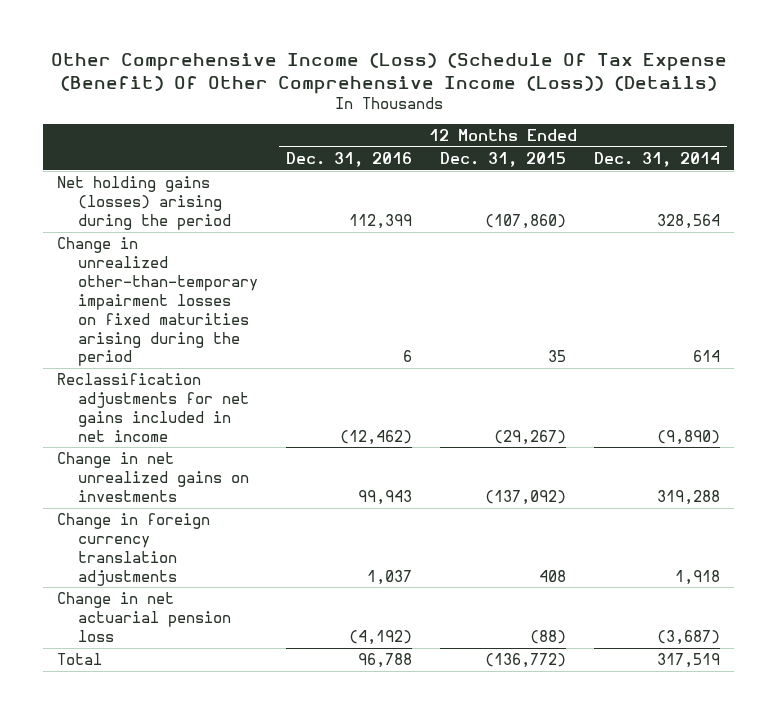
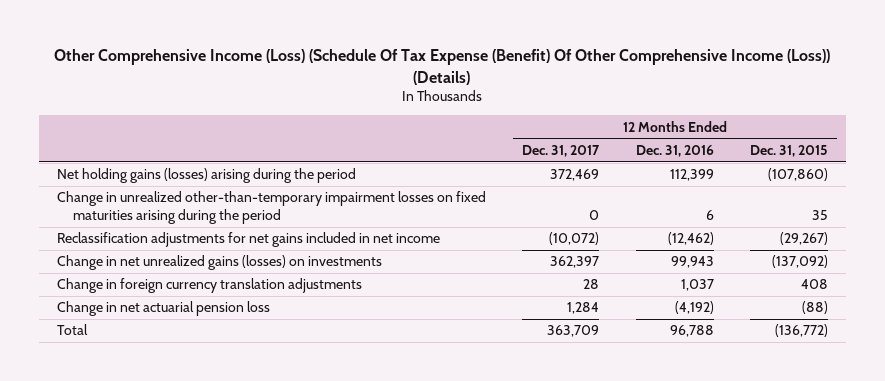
- | 12 Months Ended Dec. 31, 2016 | 12 Months Ended Dec. 31, 2015 | 12 Months Ended Dec. 31, 2014
+ | 12 Months Ended Dec. 31, 2017 | 12 Months Ended Dec. 31, 2016 | 12 Months Ended Dec. 31, 2015
- Change in net unrealized gains on investments | 99,943 | (137,092) | 319,288
+ Change in net unrealized gains (losses) on investments | 362,397 | 99,943 | (137,092)

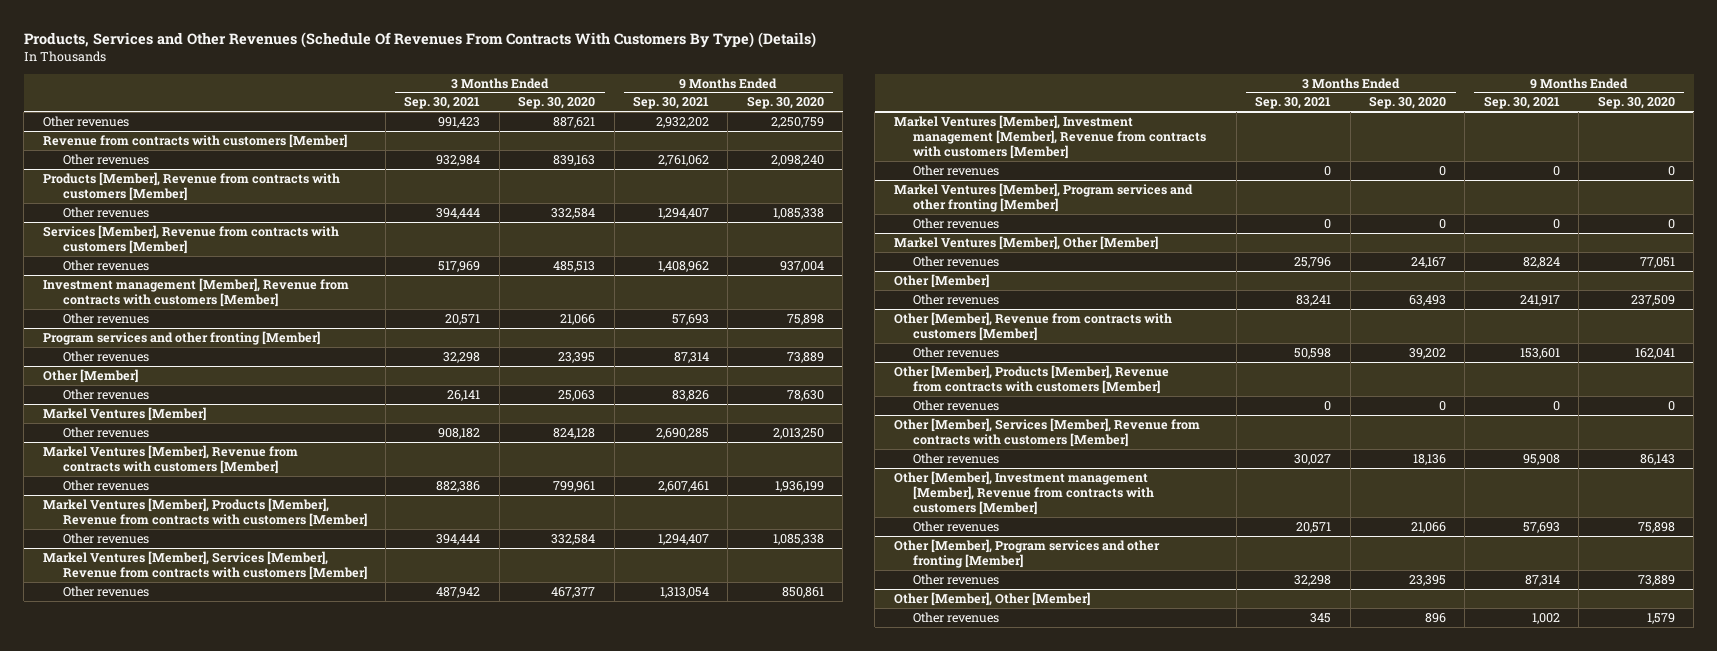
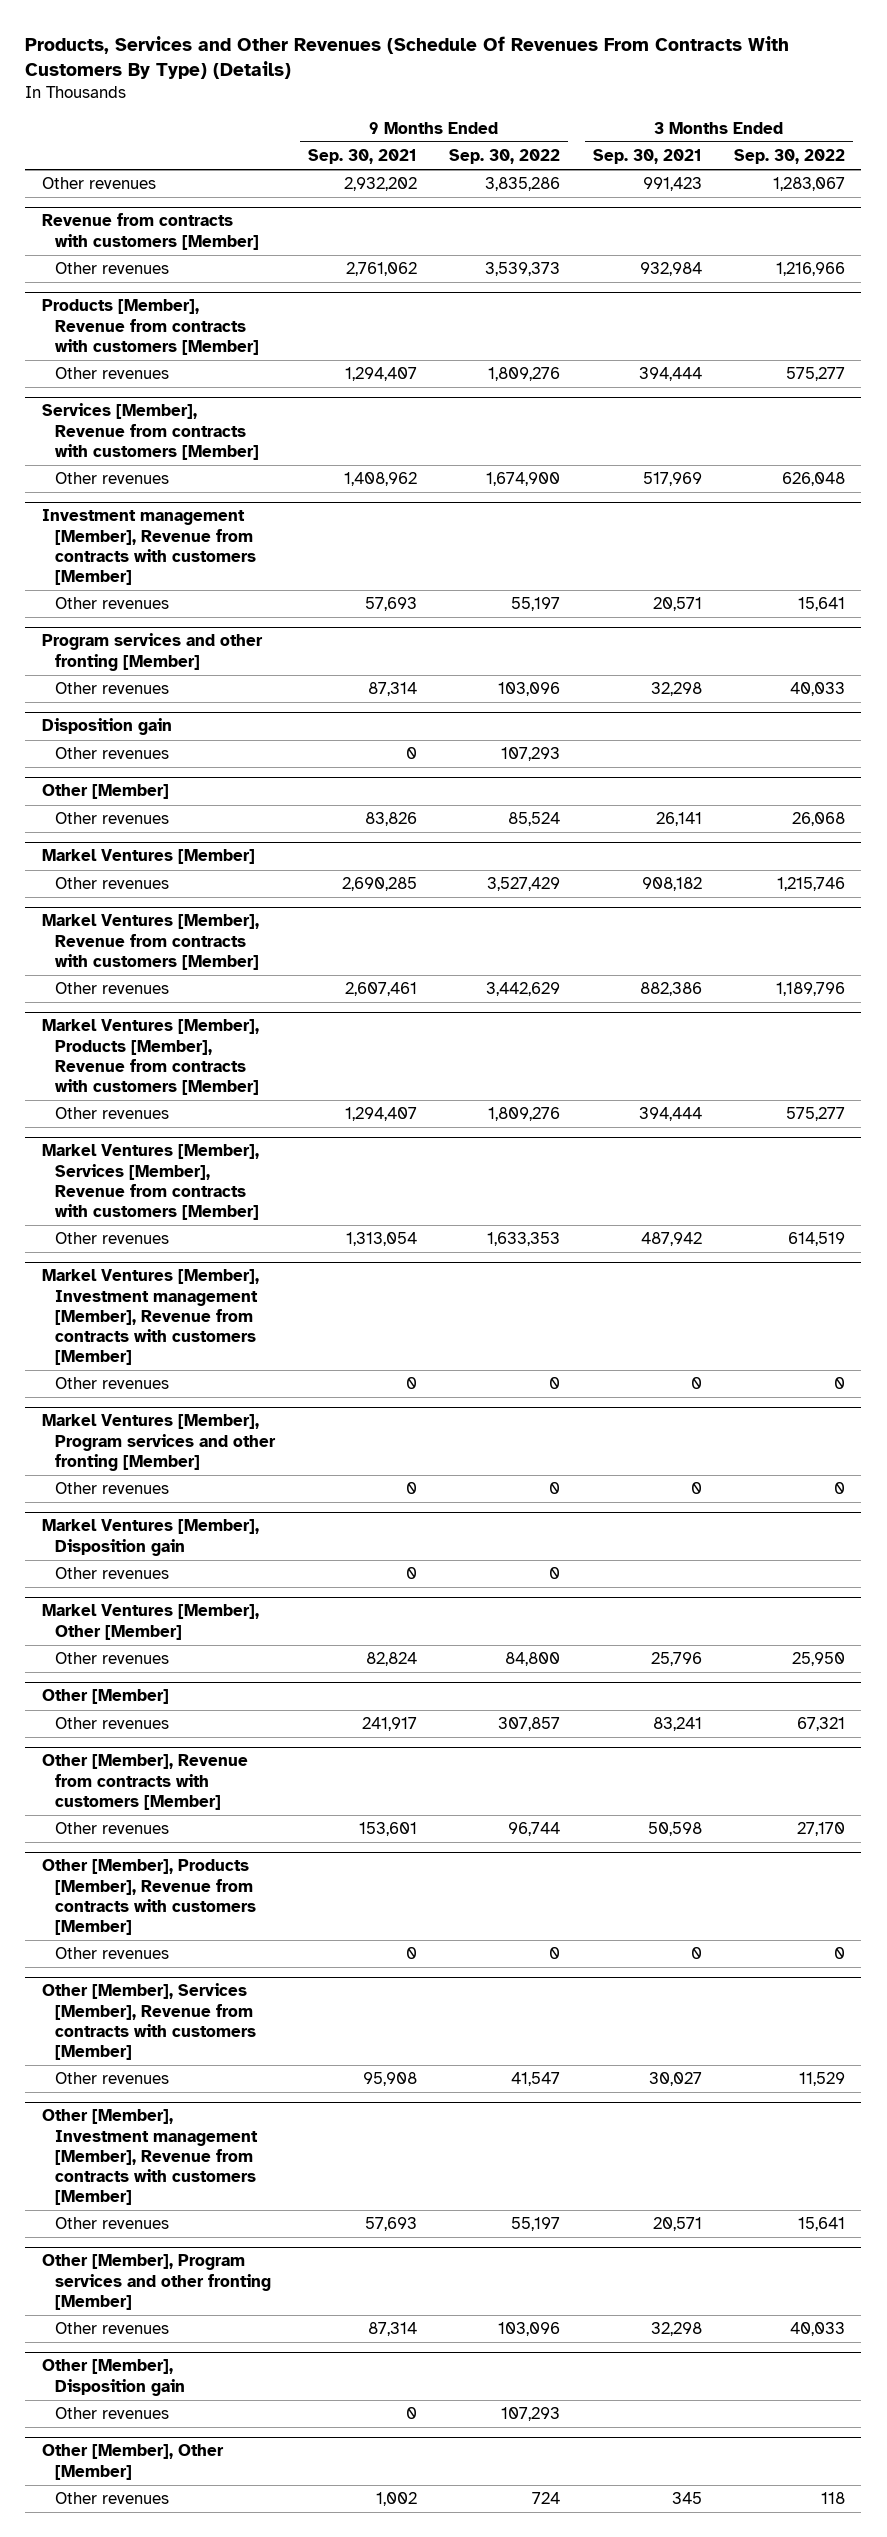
- | 3 Months Ended Sep. 30, 2021 | 3 Months Ended Sep. 30, 2020 | 9 Months Ended Sep. 30, 2021 | 9 Months Ended Sep. 30, 2020
+ | 9 Months Ended Sep. 30, 2021 | 9 Months Ended Sep. 30, 2022 | 3 Months Ended Sep. 30, 2021 | 3 Months Ended Sep. 30, 2022
+ Disposition gain
+ Other revenues | 0 | 107,293 | |
+ Markel Ventures [Member], Disposition gain
+ Other revenues | 0 | 0 | |
+ Other [Member], Disposition gain
+ Other revenues | 0 | 107,293 | |

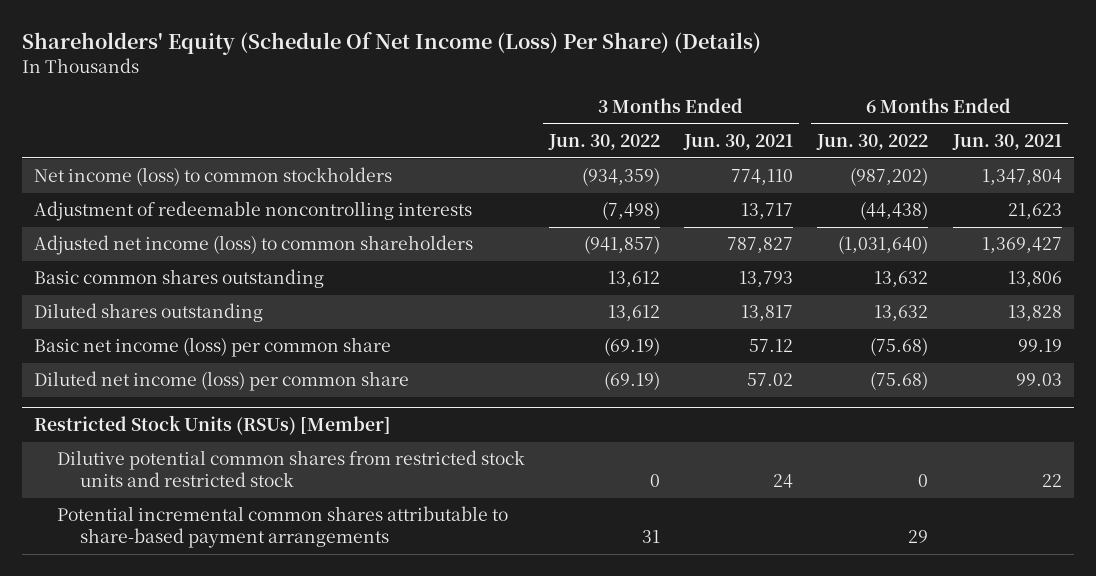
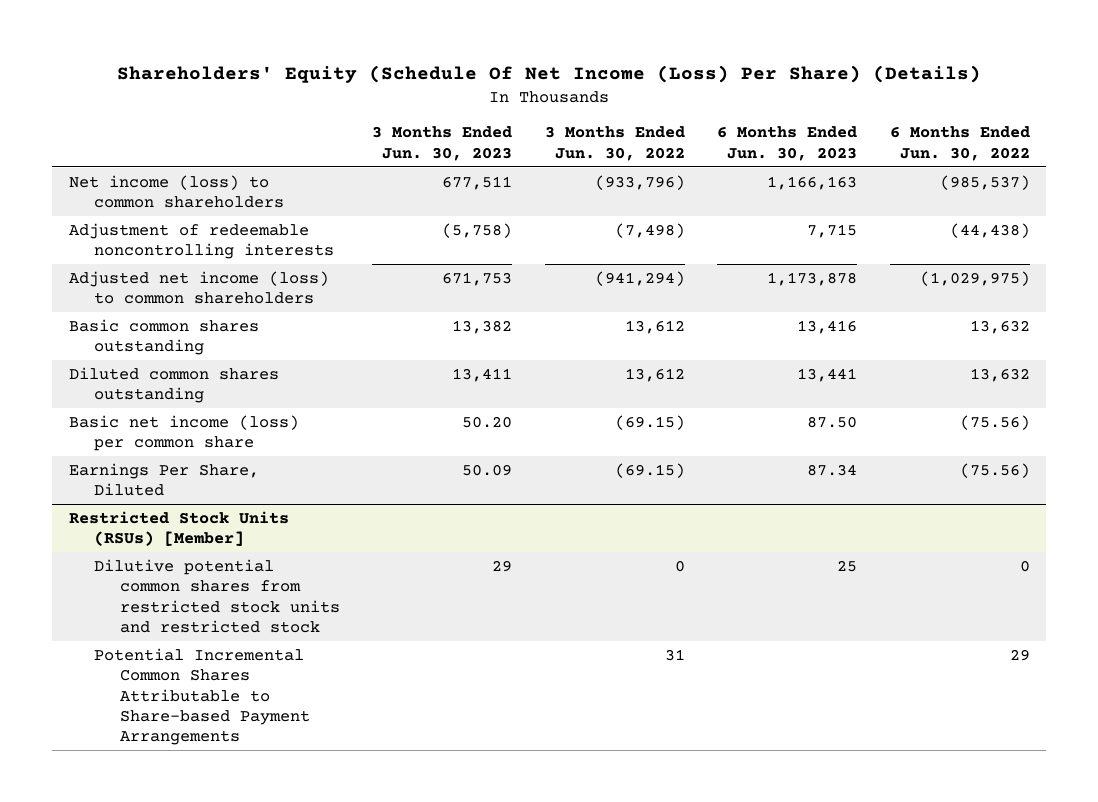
- | 3 Months Ended Jun. 30, 2022 | 3 Months Ended Jun. 30, 2021 | 6 Months Ended Jun. 30, 2022 | 6 Months Ended Jun. 30, 2021
+ | 3 Months Ended Jun. 30, 2023 | 3 Months Ended Jun. 30, 2022 | 6 Months Ended Jun. 30, 2023 | 6 Months Ended Jun. 30, 2022
- Net income (loss) to common stockholders | (934,359) | 774,110 | (987,202) | 1,347,804
+ Net income (loss) to common shareholders | 677,511 | (933,796) | 1,166,163 | (985,537)
- Adjusted net income (loss) to common shareholders | (941,857) | 787,827 | (1,031,640) | 1,369,427
+ Adjusted net income (loss) to common shareholders | 671,753 | (941,294) | 1,173,878 | (1,029,975)
- Diluted shares outstanding | 13,612 | 13,817 | 13,632 | 13,828
- Basic net income (loss) per common share | (69.19) | 57.12 | (75.68) | 99.19
- Diluted net income (loss) per common share | (69.19) | 57.02 | (75.68) | 99.03
+ Diluted common shares outstanding | 13,411 | 13,612 | 13,441 | 13,632
+ Basic net income (loss) per common share | 50.20 | (69.15) | 87.50 | (75.56)
+ Earnings Per Share, Diluted | 50.09 | (69.15) | 87.34 | (75.56)
@ Restricted Stock Units (RSUs) [Member]
- Potential incremental common shares attributable to share-based payment arrangements | 31 | | 29 |
+ Potential Incremental Common Shares Attributable to Share-based Payment Arrangements | | 31 | | 29

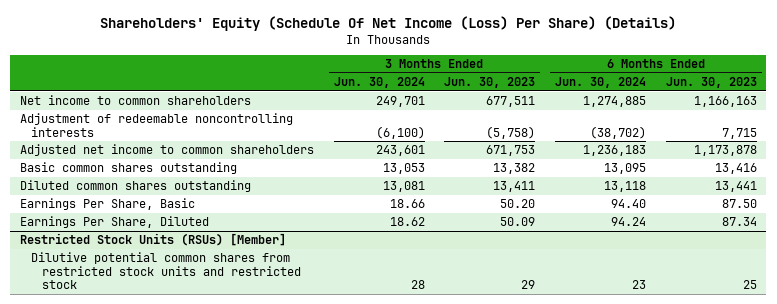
- | 3 Months Ended Jun. 30, 2023 | 3 Months Ended Jun. 30, 2022 | 6 Months Ended Jun. 30, 2023 | 6 Months Ended Jun. 30, 2022
+ | 3 Months Ended Jun. 30, 2024 | 3 Months Ended Jun. 30, 2023 | 6 Months Ended Jun. 30, 2024 | 6 Months Ended Jun. 30, 2023
- Net income (loss) to common shareholders | 677,511 | (933,796) | 1,166,163 | (985,537)
+ Net income to common shareholders | 249,701 | 677,511 | 1,274,885 | 1,166,163
- Adjusted net income (loss) to common shareholders | 671,753 | (941,294) | 1,173,878 | (1,029,975)
+ Adjusted net income to common shareholders | 243,601 | 671,753 | 1,236,183 | 1,173,878
- Basic net income (loss) per common share | 50.20 | (69.15) | 87.50 | (75.56)
+ Earnings Per Share, Basic | 18.66 | 50.20 | 94.40 | 87.50
@ Restricted Stock Units (RSUs) [Member]
- Potential Incremental Common Shares Attributable to Share-based Payment Arrangements | | 31 | | 29

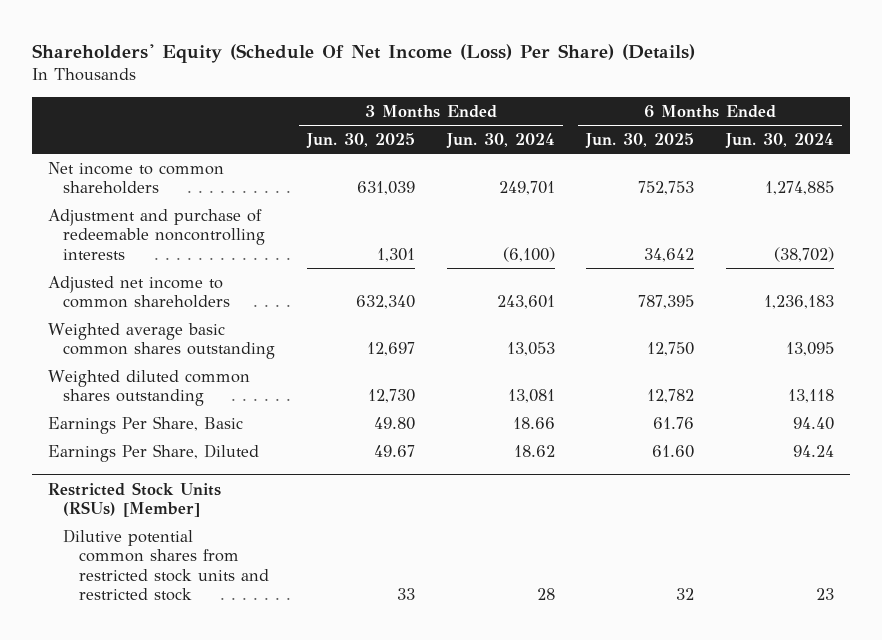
- | 3 Months Ended Jun. 30, 2024 | 3 Months Ended Jun. 30, 2023 | 6 Months Ended Jun. 30, 2024 | 6 Months Ended Jun. 30, 2023
+ | 3 Months Ended Jun. 30, 2025 | 3 Months Ended Jun. 30, 2024 | 6 Months Ended Jun. 30, 2025 | 6 Months Ended Jun. 30, 2024
- Adjustment of redeemable noncontrolling interests | (6,100) | (5,758) | (38,702) | 7,715
+ Adjustment and purchase of redeemable noncontrolling interests | 1,301 | (6,100) | 34,642 | (38,702)
- Basic common shares outstanding | 13,053 | 13,382 | 13,095 | 13,416
- Diluted common shares outstanding | 13,081 | 13,411 | 13,118 | 13,441
+ Weighted average basic common shares outstanding | 12,697 | 13,053 | 12,750 | 13,095
+ Weighted diluted common shares outstanding | 12,730 | 13,081 | 12,782 | 13,118

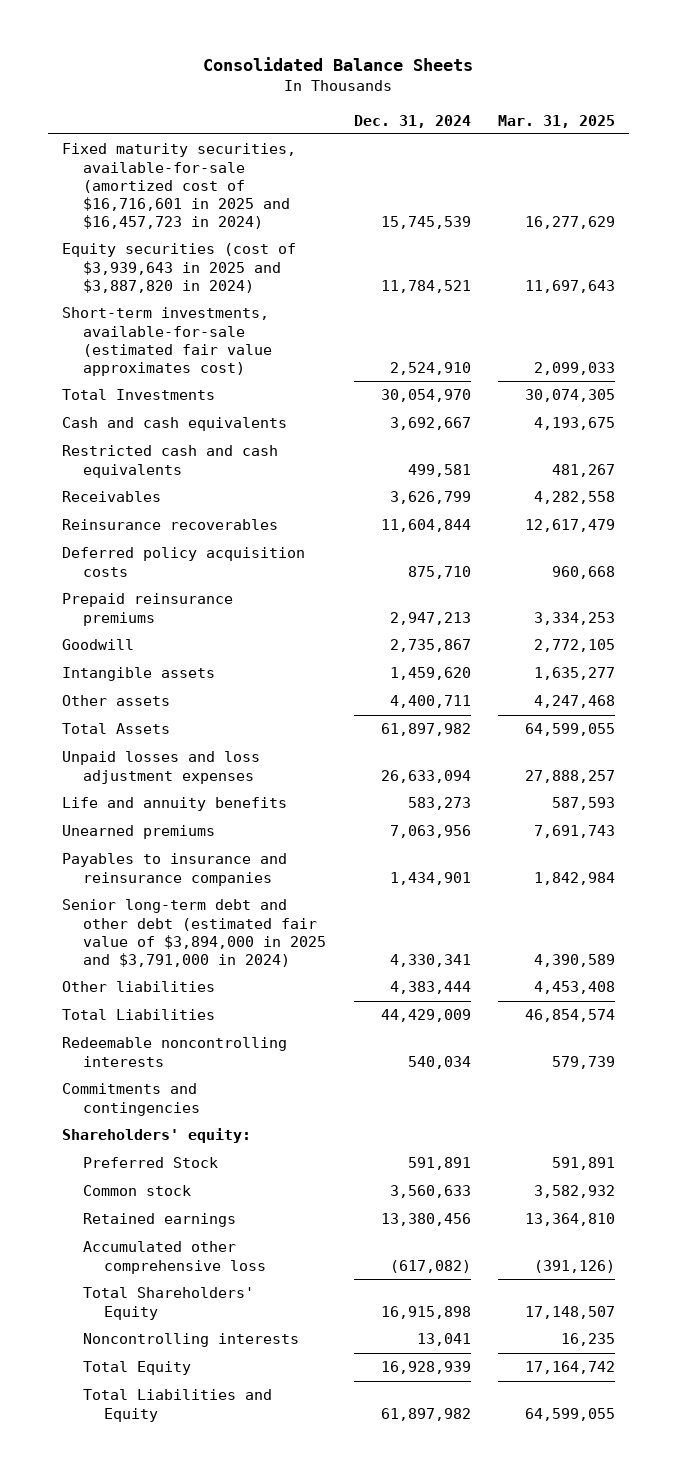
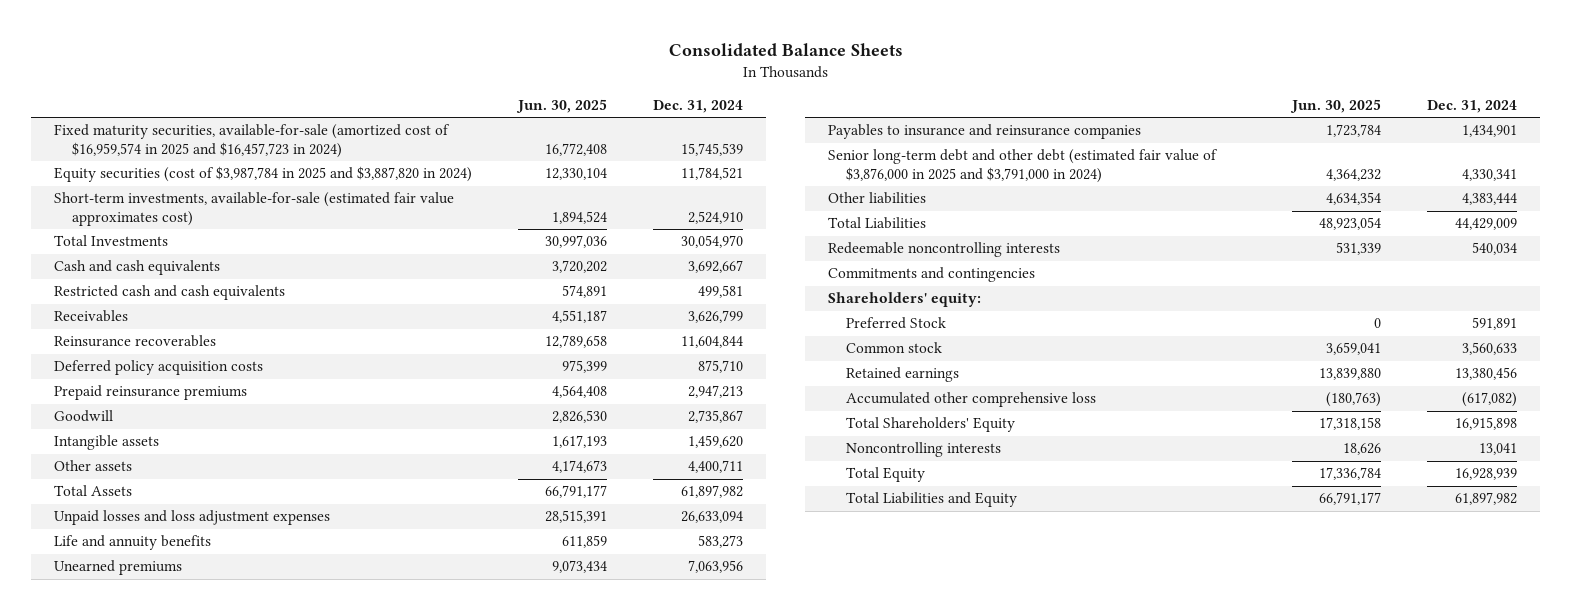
- | Dec. 31, 2024 | Mar. 31, 2025
+ | Jun. 30, 2025 | Dec. 31, 2024
- Fixed maturity securities, available-for-sale (amortized cost of $16,716,601 in 2025 and $16,457,723 in 2024) | 15,745,539 | 16,277,629
- Equity securities (cost of $3,939,643 in 2025 and $3,887,820 in 2024) | 11,784,521 | 11,697,643
+ Fixed maturity securities, available-for-sale (amortized cost of $16,959,574 in 2025 and $16,457,723 in 2024) | 16,772,408 | 15,745,539
+ Equity securities (cost of $3,987,784 in 2025 and $3,887,820 in 2024) | 12,330,104 | 11,784,521
- Senior long-term debt and other debt (estimated fair value of $3,894,000 in 2025 and $3,791,000 in 2024) | 4,330,341 | 4,390,589
+ Senior long-term debt and other debt (estimated fair value of $3,876,000 in 2025 and $3,791,000 in 2024) | 4,364,232 | 4,330,341

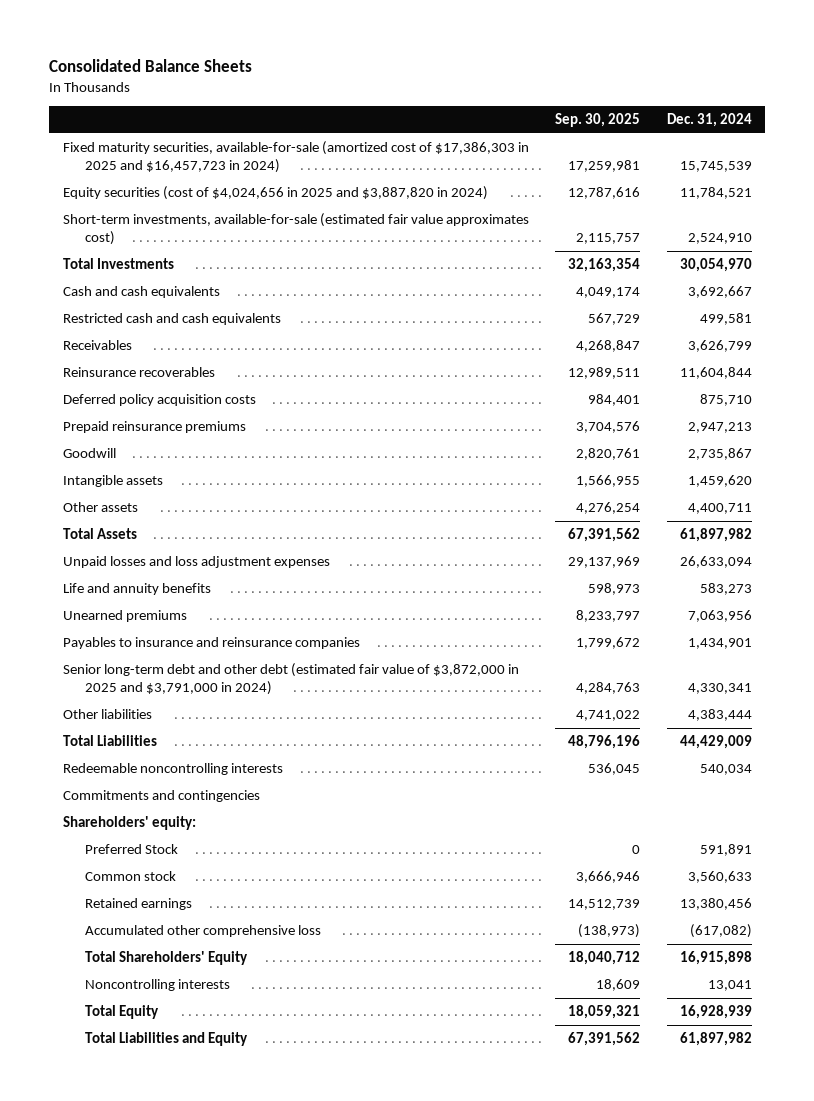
- | Jun. 30, 2025 | Dec. 31, 2024
+ | Sep. 30, 2025 | Dec. 31, 2024
- Fixed maturity securities, available-for-sale (amortized cost of $16,959,574 in 2025 and $16,457,723 in 2024) | 16,772,408 | 15,745,539
- Equity securities (cost of $3,987,784 in 2025 and $3,887,820 in 2024) | 12,330,104 | 11,784,521
+ Fixed maturity securities, available-for-sale (amortized cost of $17,386,303 in 2025 and $16,457,723 in 2024) | 17,259,981 | 15,745,539
+ Equity securities (cost of $4,024,656 in 2025 and $3,887,820 in 2024) | 12,787,616 | 11,784,521
- Senior long-term debt and other debt (estimated fair value of $3,876,000 in 2025 and $3,791,000 in 2024) | 4,364,232 | 4,330,341
+ Senior long-term debt and other debt (estimated fair value of $3,872,000 in 2025 and $3,791,000 in 2024) | 4,284,763 | 4,330,341

